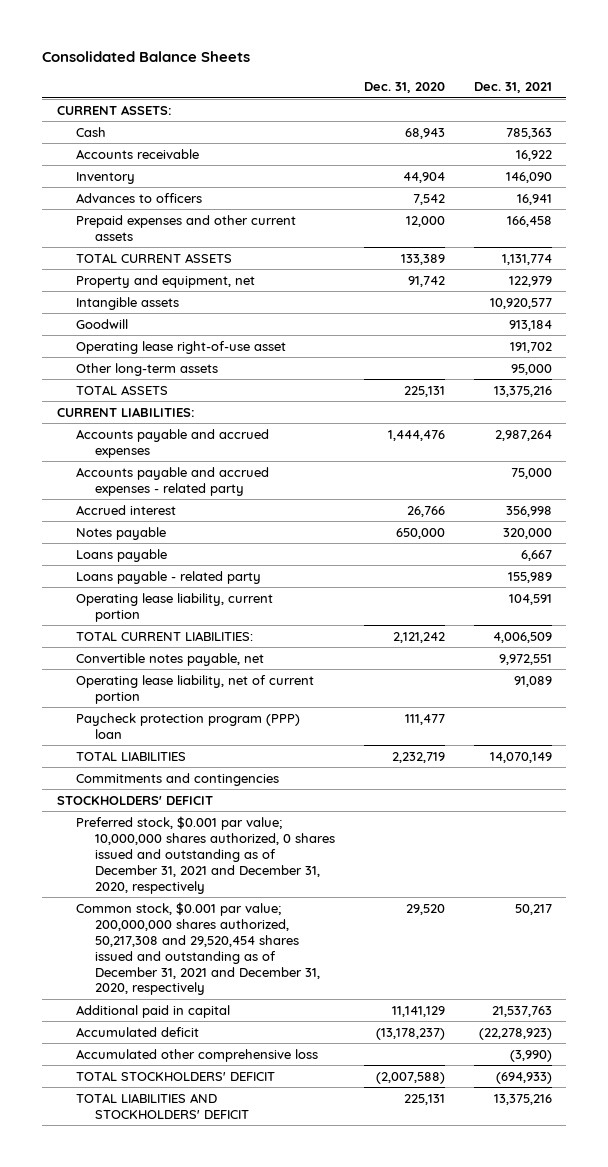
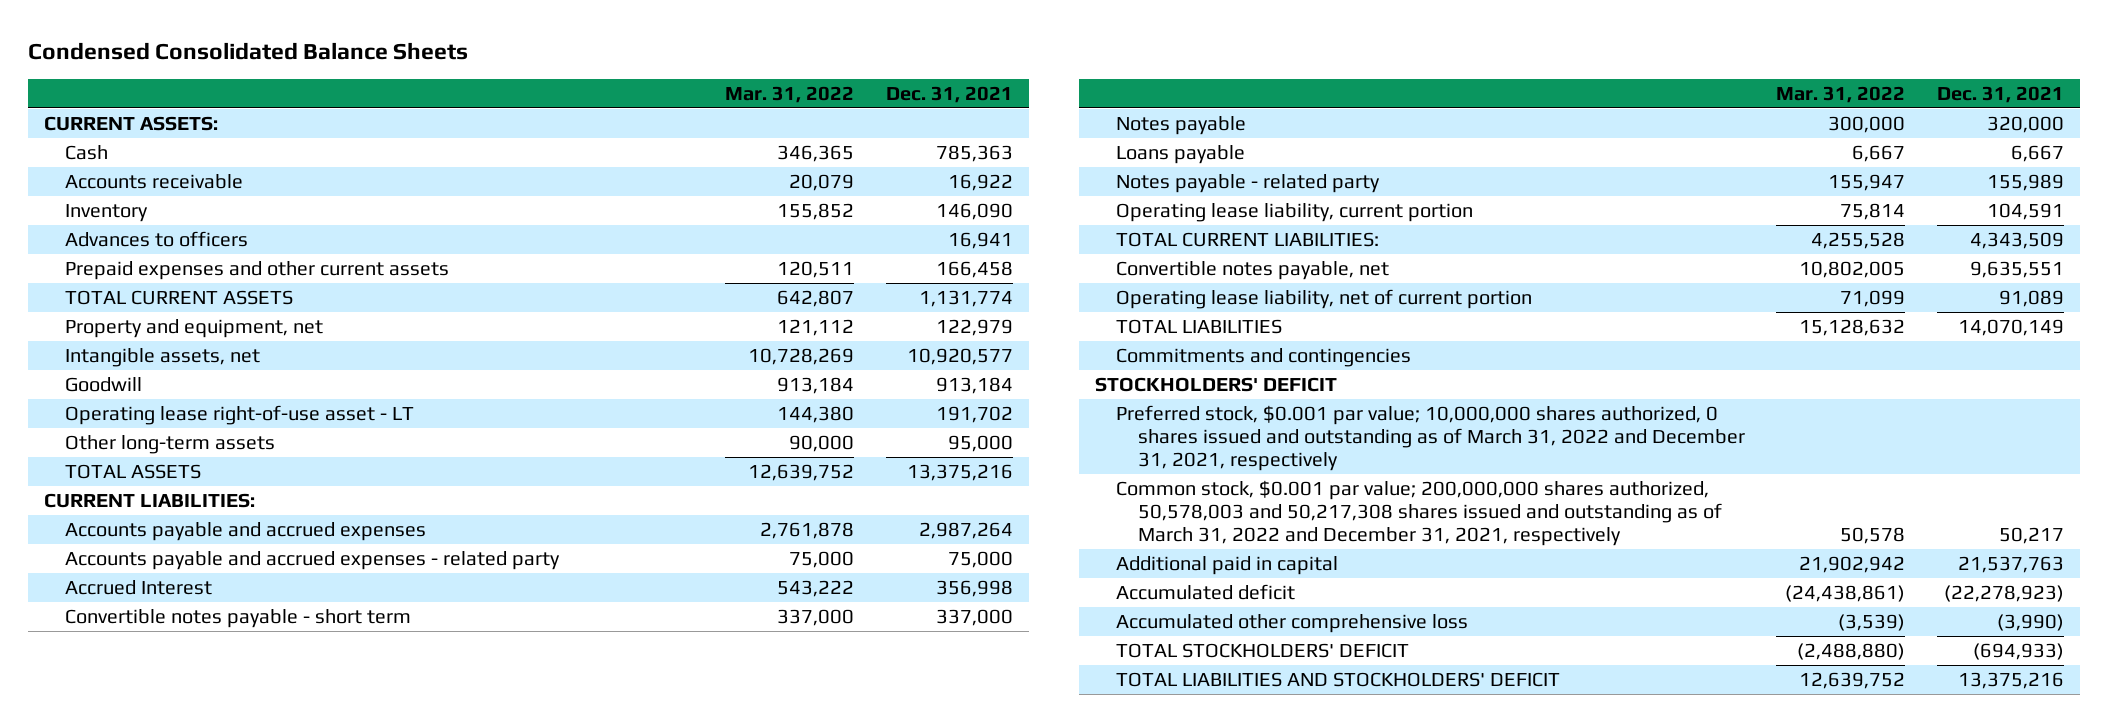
- Consolidated Balance Sheets
+ Condensed Consolidated Balance Sheets
- | Dec. 31, 2020 | Dec. 31, 2021
+ | Mar. 31, 2022 | Dec. 31, 2021
- Intangible assets | | 10,920,577
+ Intangible assets, net | 10,728,269 | 10,920,577
- Operating lease right-of-use asset | | 191,702
+ Operating lease right-of-use asset - LT | 144,380 | 191,702
- Accrued interest | 26,766 | 356,998
+ Accrued Interest | 543,222 | 356,998
+ Convertible notes payable - short term | 337,000 | 337,000
- Loans payable - related party | | 155,989
+ Notes payable - related party | 155,947 | 155,989
- TOTAL CURRENT LIABILITIES: | 2,121,242 | 4,006,509
- Convertible notes payable, net | | 9,972,551
+ TOTAL CURRENT LIABILITIES: | 4,255,528 | 4,343,509
+ Convertible notes payable, net | 10,802,005 | 9,635,551
- Paycheck protection program (PPP) loan | 111,477 |
- Preferred stock, $0.001 par value; 10,000,000 shares authorized, 0 shares issued and outstanding as of December 31, 2021 and December 31, 2020, respectively
- Common stock, $0.001 par value; 200,000,000 shares authorized, 50,217,308 and 29,520,454 shares issued and outstanding as of December 31, 2021 and December 31, 2020, respectively | 29,520 | 50,217
+ Preferred stock, $0.001 par value; 10,000,000 shares authorized, 0 shares issued and outstanding as of March 31, 2022 and December 31, 2021, respectively
+ Common stock, $0.001 par value; 200,000,000 shares authorized, 50,578,003 and 50,217,308 shares issued and outstanding as of March 31, 2022 and December 31, 2021, respectively | 50,578 | 50,217

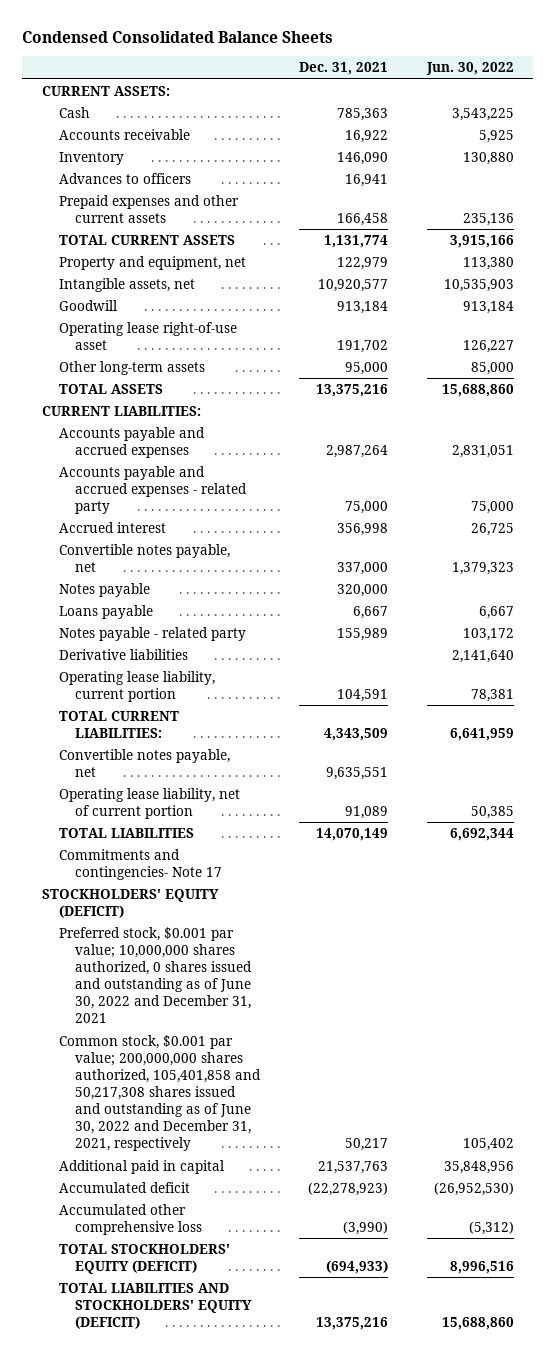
- | Mar. 31, 2022 | Dec. 31, 2021
+ | Dec. 31, 2021 | Jun. 30, 2022
- Operating lease right-of-use asset - LT | 144,380 | 191,702
+ Operating lease right-of-use asset | 191,702 | 126,227
- Accrued Interest | 543,222 | 356,998
- Convertible notes payable - short term | 337,000 | 337,000
+ Accrued interest | 356,998 | 26,725
+ Convertible notes payable, net | 337,000 | 1,379,323
+ Derivative liabilities | | 2,141,640
- Commitments and contingencies
- STOCKHOLDERS' DEFICIT
- Preferred stock, $0.001 par value; 10,000,000 shares authorized, 0 shares issued and outstanding as of March 31, 2022 and December 31, 2021, respectively
- Common stock, $0.001 par value; 200,000,000 shares authorized, 50,578,003 and 50,217,308 shares issued and outstanding as of March 31, 2022 and December 31, 2021, respectively | 50,578 | 50,217
+ Commitments and contingencies- Note 17
+ STOCKHOLDERS' EQUITY (DEFICIT)
+ Preferred stock, $0.001 par value; 10,000,000 shares authorized, 0 shares issued and outstanding as of June 30, 2022 and December 31, 2021
+ Common stock, $0.001 par value; 200,000,000 shares authorized, 105,401,858 and 50,217,308 shares issued and outstanding as of June 30, 2022 and December 31, 2021, respectively | 50,217 | 105,402
- TOTAL STOCKHOLDERS' DEFICIT | (2,488,880) | (694,933)
- TOTAL LIABILITIES AND STOCKHOLDERS' DEFICIT | 12,639,752 | 13,375,216
+ TOTAL STOCKHOLDERS' EQUITY (DEFICIT) | (694,933) | 8,996,516
+ TOTAL LIABILITIES AND STOCKHOLDERS' EQUITY (DEFICIT) | 13,375,216 | 15,688,860

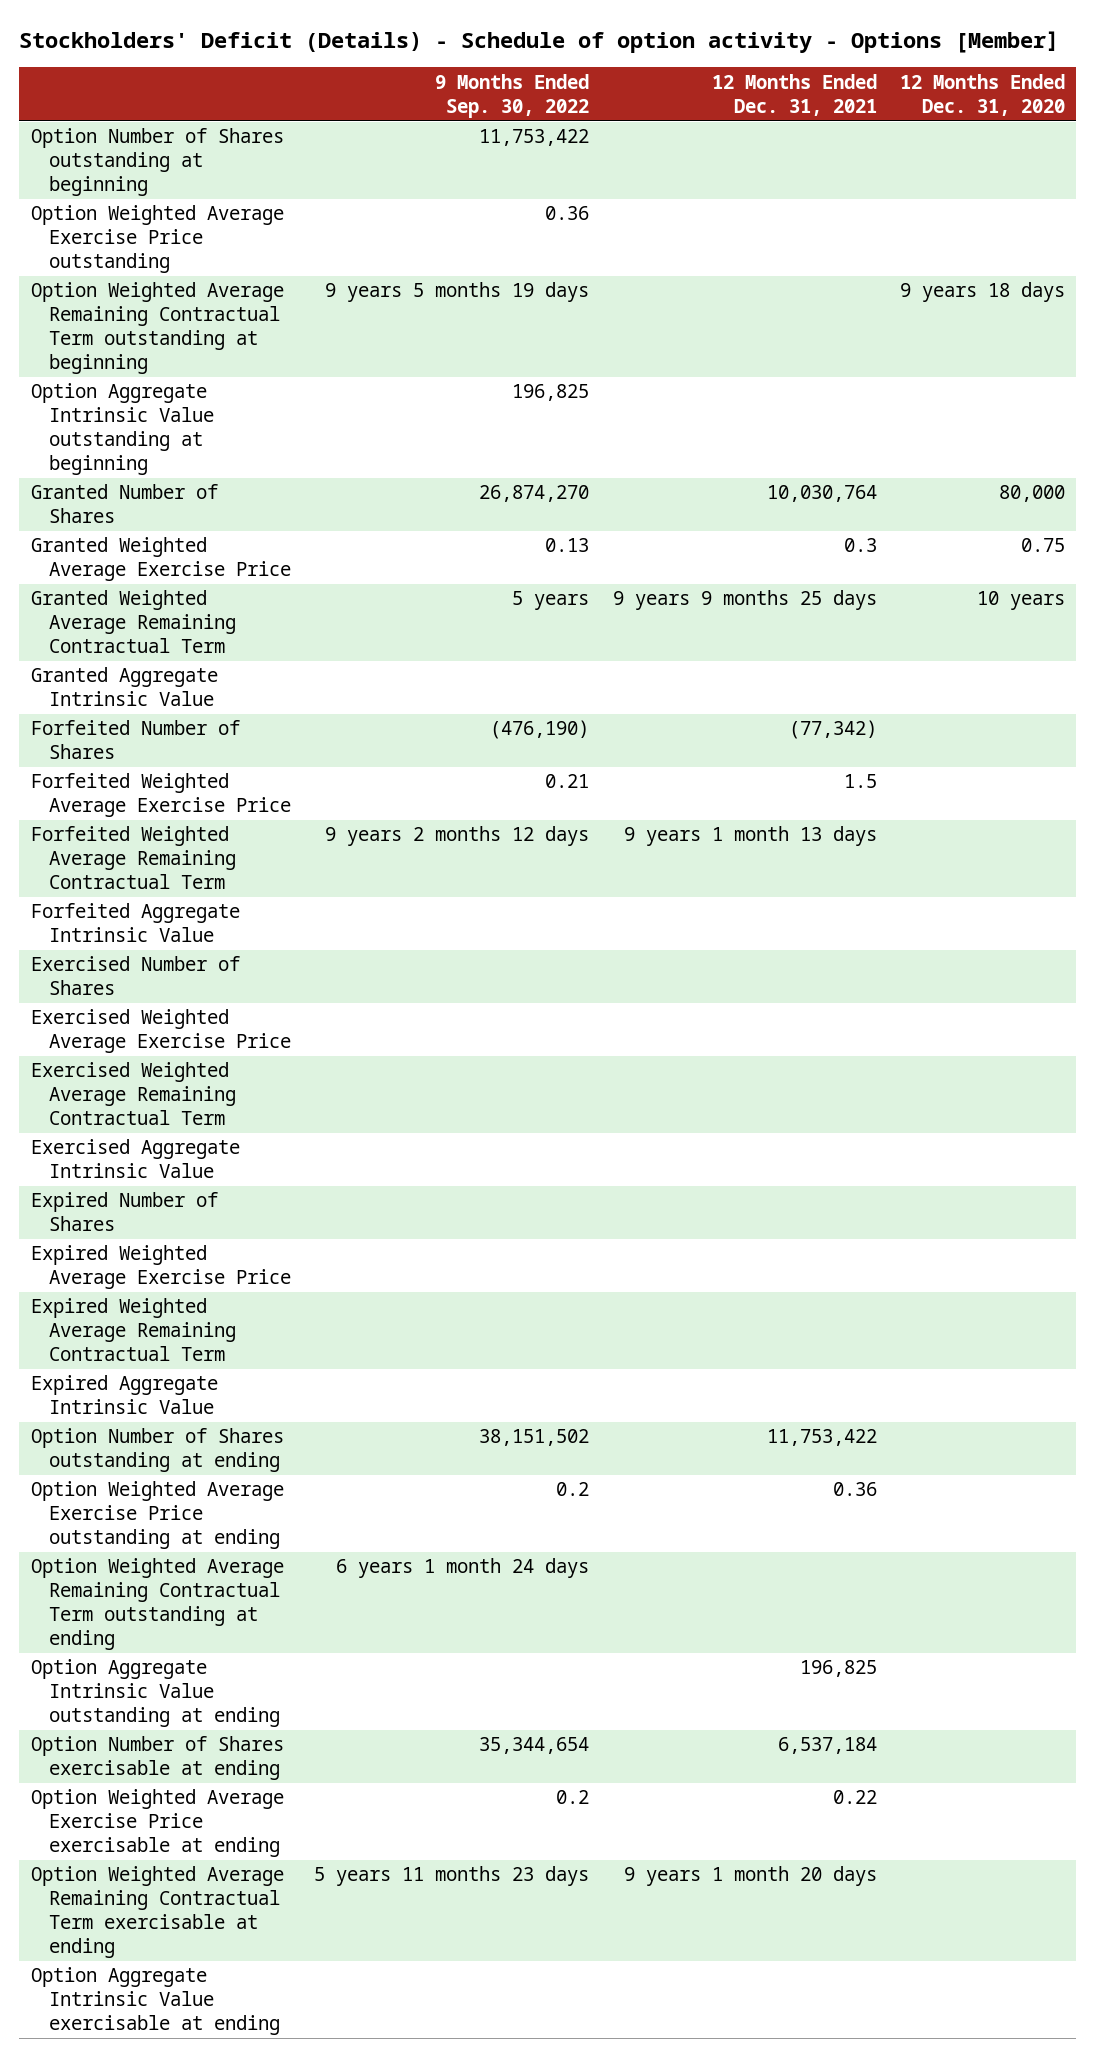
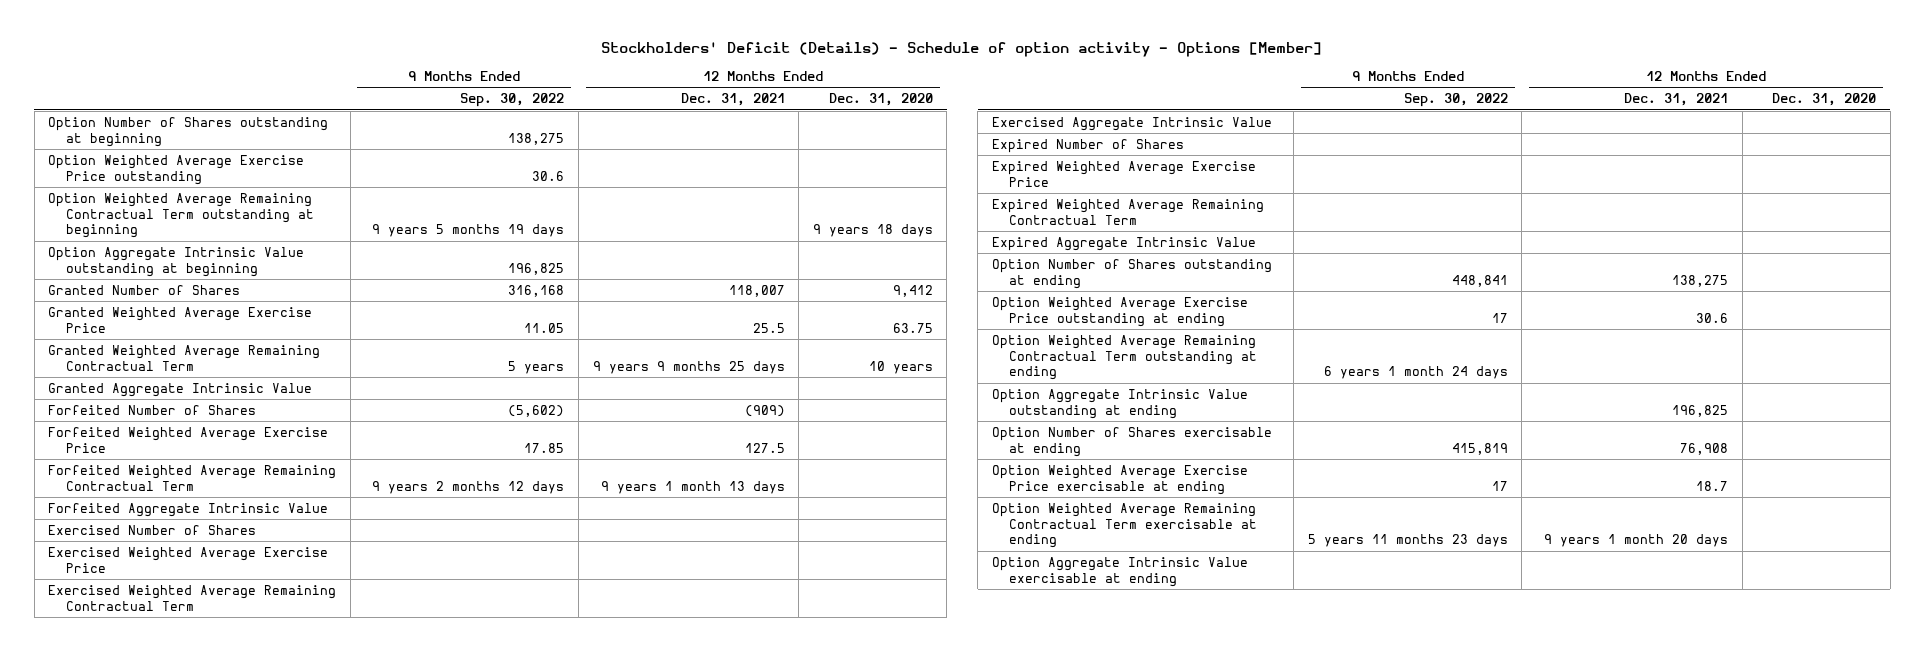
- Option Number of Shares outstanding at beginning | 11,753,422 | |
- Option Weighted Average Exercise Price outstanding | 0.36 | |
+ Option Number of Shares outstanding at beginning | 138,275 | |
+ Option Weighted Average Exercise Price outstanding | 30.6 | |
- Granted Number of Shares | 26,874,270 | 10,030,764 | 80,000
- Granted Weighted Average Exercise Price | 0.13 | 0.3 | 0.75
+ Granted Number of Shares | 316,168 | 118,007 | 9,412
+ Granted Weighted Average Exercise Price | 11.05 | 25.5 | 63.75
- Forfeited Number of Shares | (476,190) | (77,342) |
- Forfeited Weighted Average Exercise Price | 0.21 | 1.5 |
+ Forfeited Number of Shares | (5,602) | (909) |
+ Forfeited Weighted Average Exercise Price | 17.85 | 127.5 |
- Option Number of Shares outstanding at ending | 38,151,502 | 11,753,422 |
- Option Weighted Average Exercise Price outstanding at ending | 0.2 | 0.36 |
+ Option Number of Shares outstanding at ending | 448,841 | 138,275 |
+ Option Weighted Average Exercise Price outstanding at ending | 17 | 30.6 |
- Option Number of Shares exercisable at ending | 35,344,654 | 6,537,184 |
- Option Weighted Average Exercise Price exercisable at ending | 0.2 | 0.22 |
+ Option Number of Shares exercisable at ending | 415,819 | 76,908 |
+ Option Weighted Average Exercise Price exercisable at ending | 17 | 18.7 |

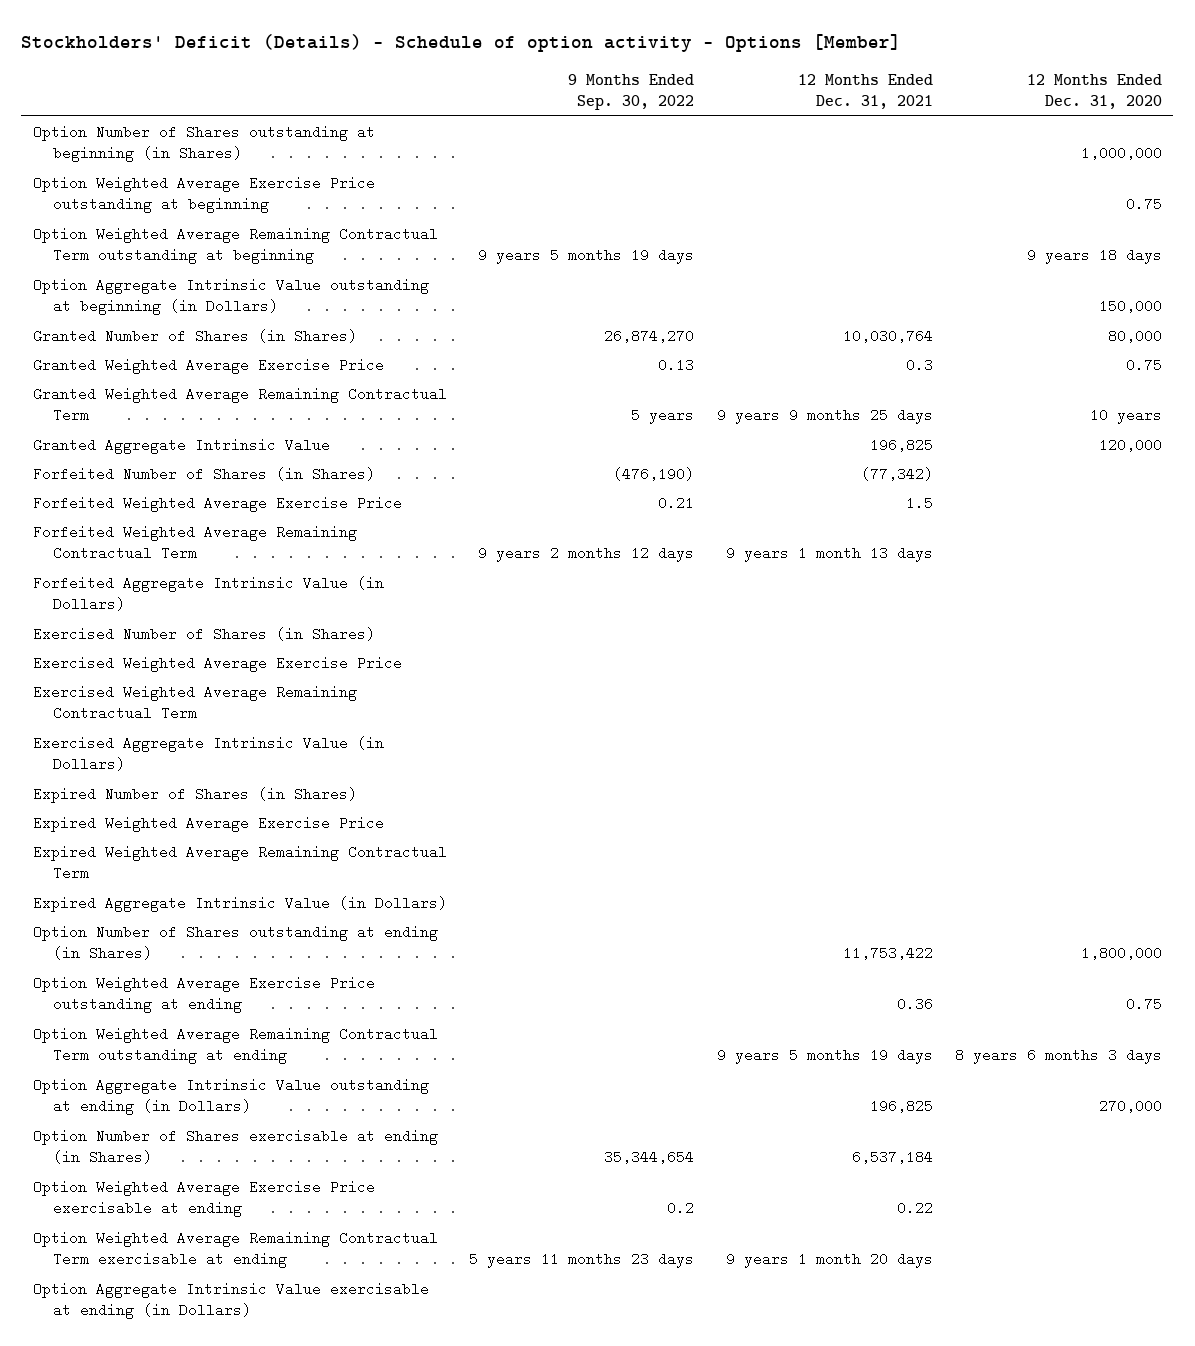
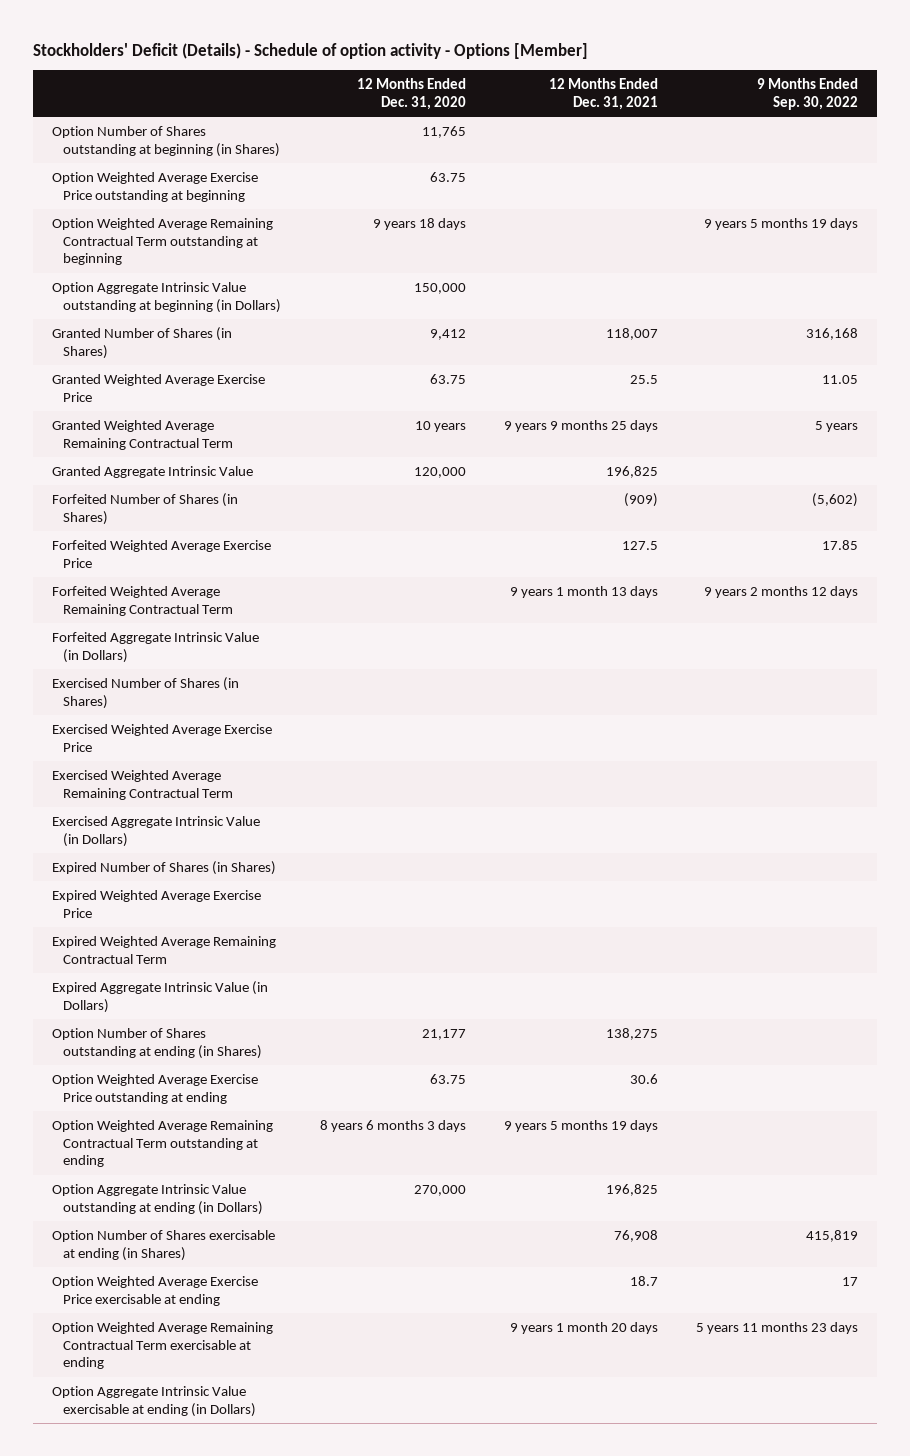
- | 9 Months Ended Sep. 30, 2022 | 12 Months Ended Dec. 31, 2021 | 12 Months Ended Dec. 31, 2020
+ | 12 Months Ended Dec. 31, 2020 | 12 Months Ended Dec. 31, 2021 | 9 Months Ended Sep. 30, 2022
- Option Number of Shares outstanding at beginning (in Shares) | | | 1,000,000
- Option Weighted Average Exercise Price outstanding at beginning | | | 0.75
+ Option Number of Shares outstanding at beginning (in Shares) | 11,765 | |
+ Option Weighted Average Exercise Price outstanding at beginning | 63.75 | |
- Granted Number of Shares (in Shares) | 26,874,270 | 10,030,764 | 80,000
- Granted Weighted Average Exercise Price | 0.13 | 0.3 | 0.75
+ Granted Number of Shares (in Shares) | 9,412 | 118,007 | 316,168
+ Granted Weighted Average Exercise Price | 63.75 | 25.5 | 11.05
- Forfeited Number of Shares (in Shares) | (476,190) | (77,342) |
- Forfeited Weighted Average Exercise Price | 0.21 | 1.5 |
+ Forfeited Number of Shares (in Shares) | | (909) | (5,602)
+ Forfeited Weighted Average Exercise Price | | 127.5 | 17.85
- Option Number of Shares outstanding at ending (in Shares) | | 11,753,422 | 1,800,000
- Option Weighted Average Exercise Price outstanding at ending | | 0.36 | 0.75
+ Option Number of Shares outstanding at ending (in Shares) | 21,177 | 138,275 |
+ Option Weighted Average Exercise Price outstanding at ending | 63.75 | 30.6 |
- Option Number of Shares exercisable at ending (in Shares) | 35,344,654 | 6,537,184 |
- Option Weighted Average Exercise Price exercisable at ending | 0.2 | 0.22 |
+ Option Number of Shares exercisable at ending (in Shares) | | 76,908 | 415,819
+ Option Weighted Average Exercise Price exercisable at ending | | 18.7 | 17

